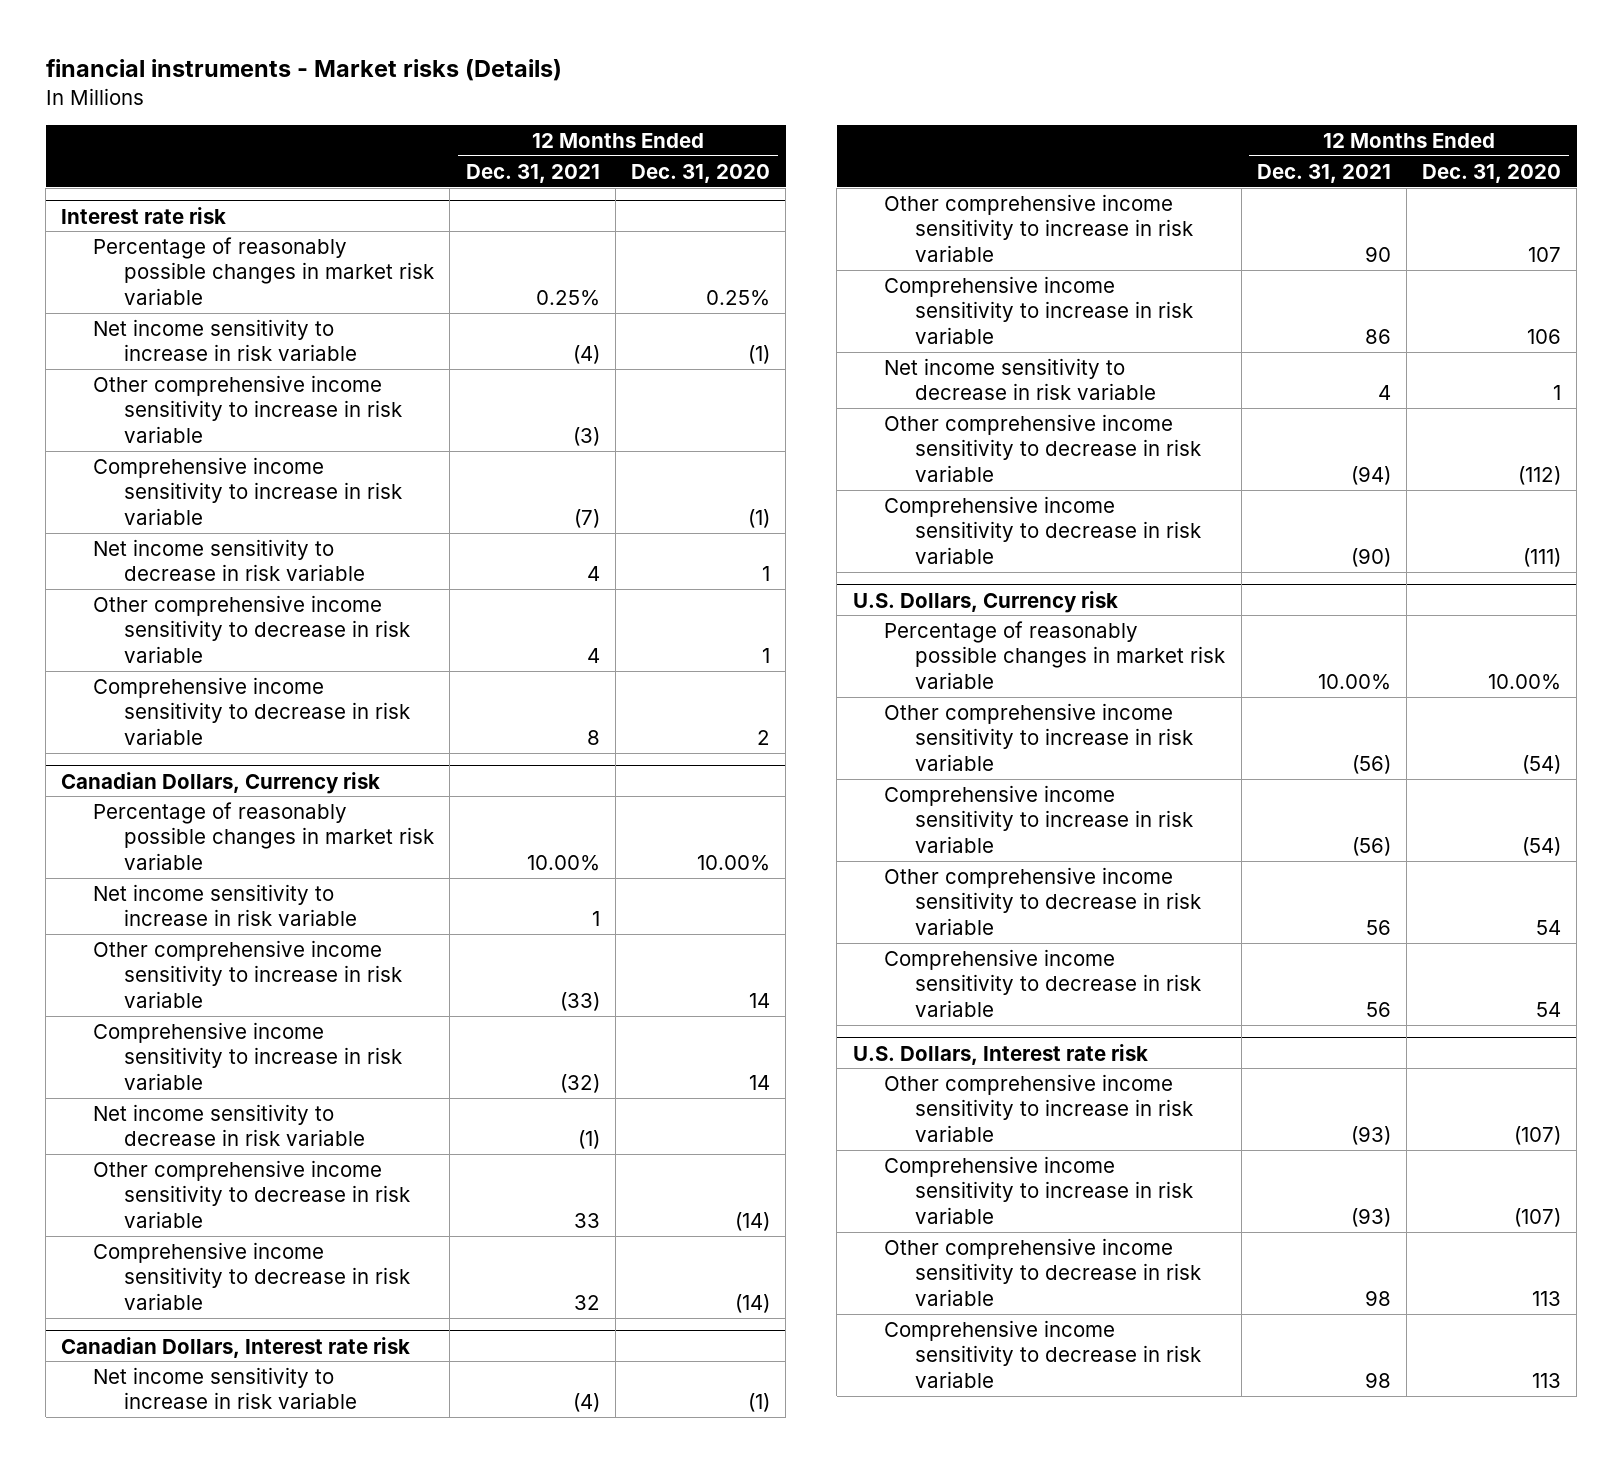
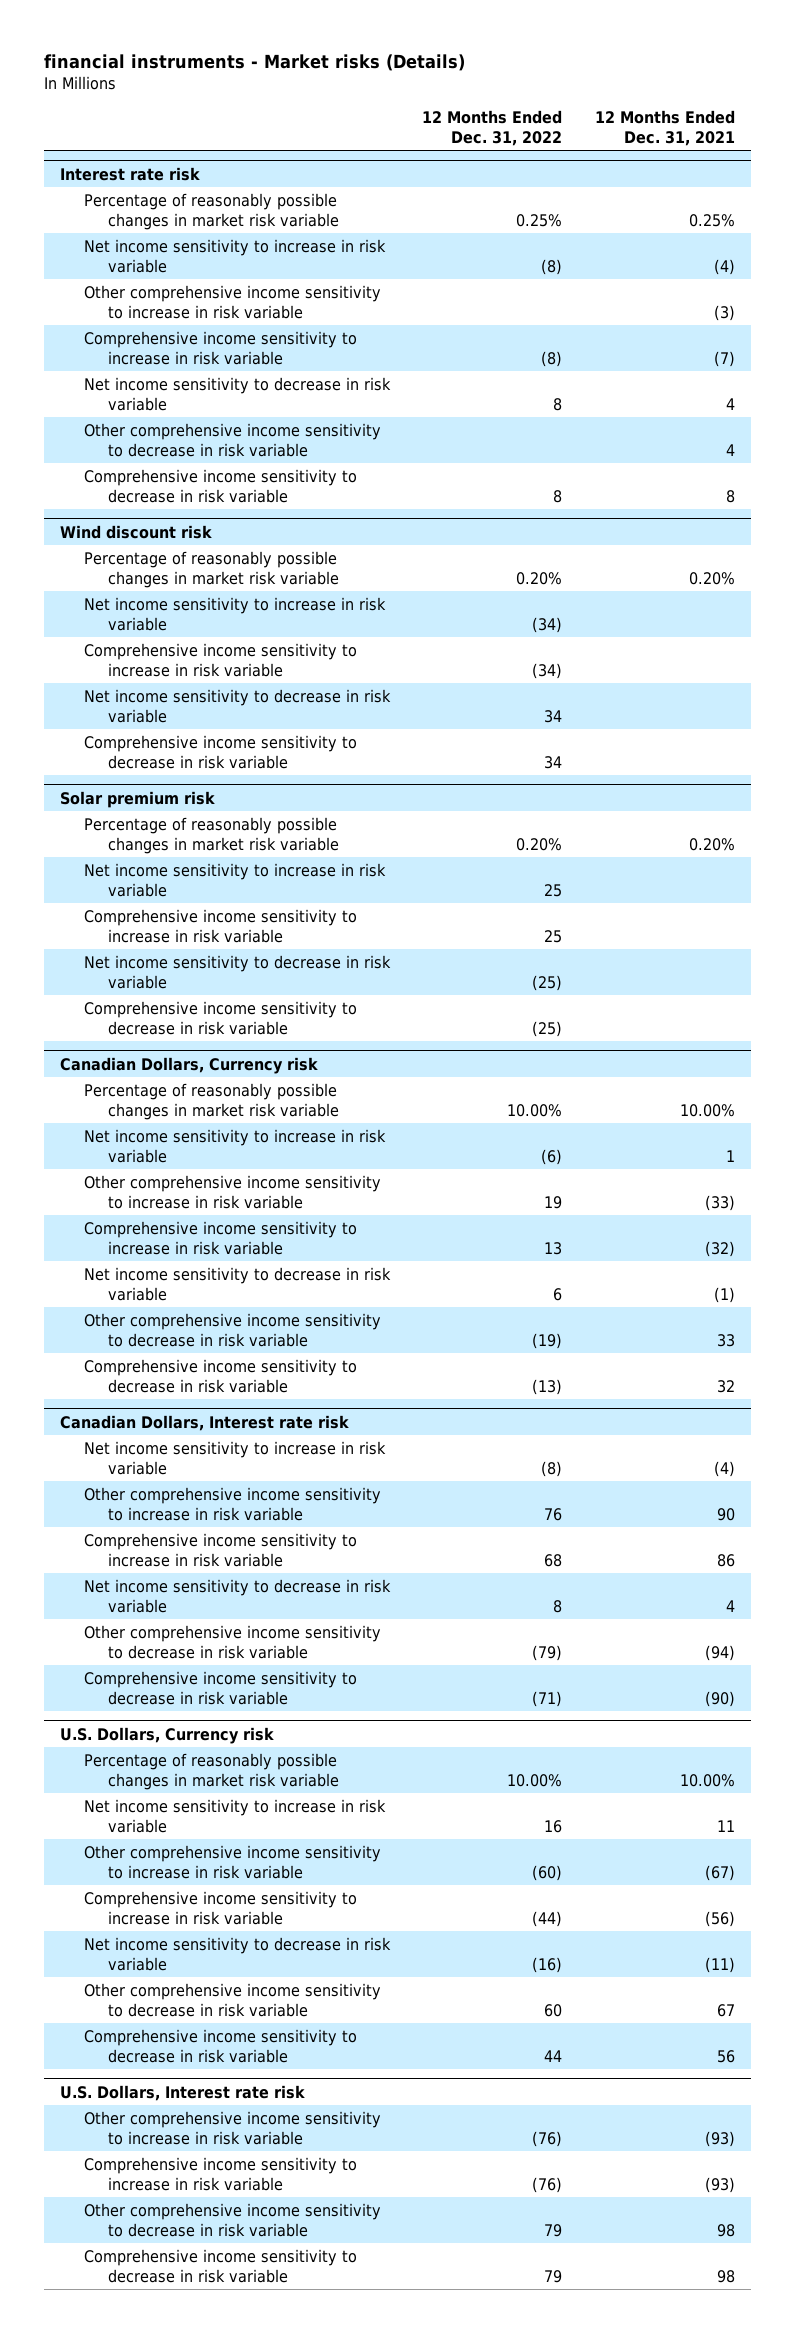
- | 12 Months Ended Dec. 31, 2021 | 12 Months Ended Dec. 31, 2020
+ | 12 Months Ended Dec. 31, 2022 | 12 Months Ended Dec. 31, 2021
+ Wind discount risk
+ Percentage of reasonably possible changes in market risk variable | 0.20% | 0.20%
+ Net income sensitivity to increase in risk variable | (34) |
+ Comprehensive income sensitivity to increase in risk variable | (34) |
+ Net income sensitivity to decrease in risk variable | 34 |
+ Comprehensive income sensitivity to decrease in risk variable | 34 |
+ Solar premium risk
+ Percentage of reasonably possible changes in market risk variable | 0.20% | 0.20%
+ Net income sensitivity to increase in risk variable | 25 |
+ Comprehensive income sensitivity to increase in risk variable | 25 |
+ Net income sensitivity to decrease in risk variable | (25) |
+ Comprehensive income sensitivity to decrease in risk variable | (25) |
@ U.S. Dollars, Currency risk
- Other comprehensive income sensitivity to increase in risk variable | (56) | (54)
+ Net income sensitivity to increase in risk variable | 16 | 11
+ Other comprehensive income sensitivity to increase in risk variable | (60) | (67)
- Other comprehensive income sensitivity to decrease in risk variable | 56 | 54
+ Net income sensitivity to decrease in risk variable | (16) | (11)
+ Other comprehensive income sensitivity to decrease in risk variable | 60 | 67

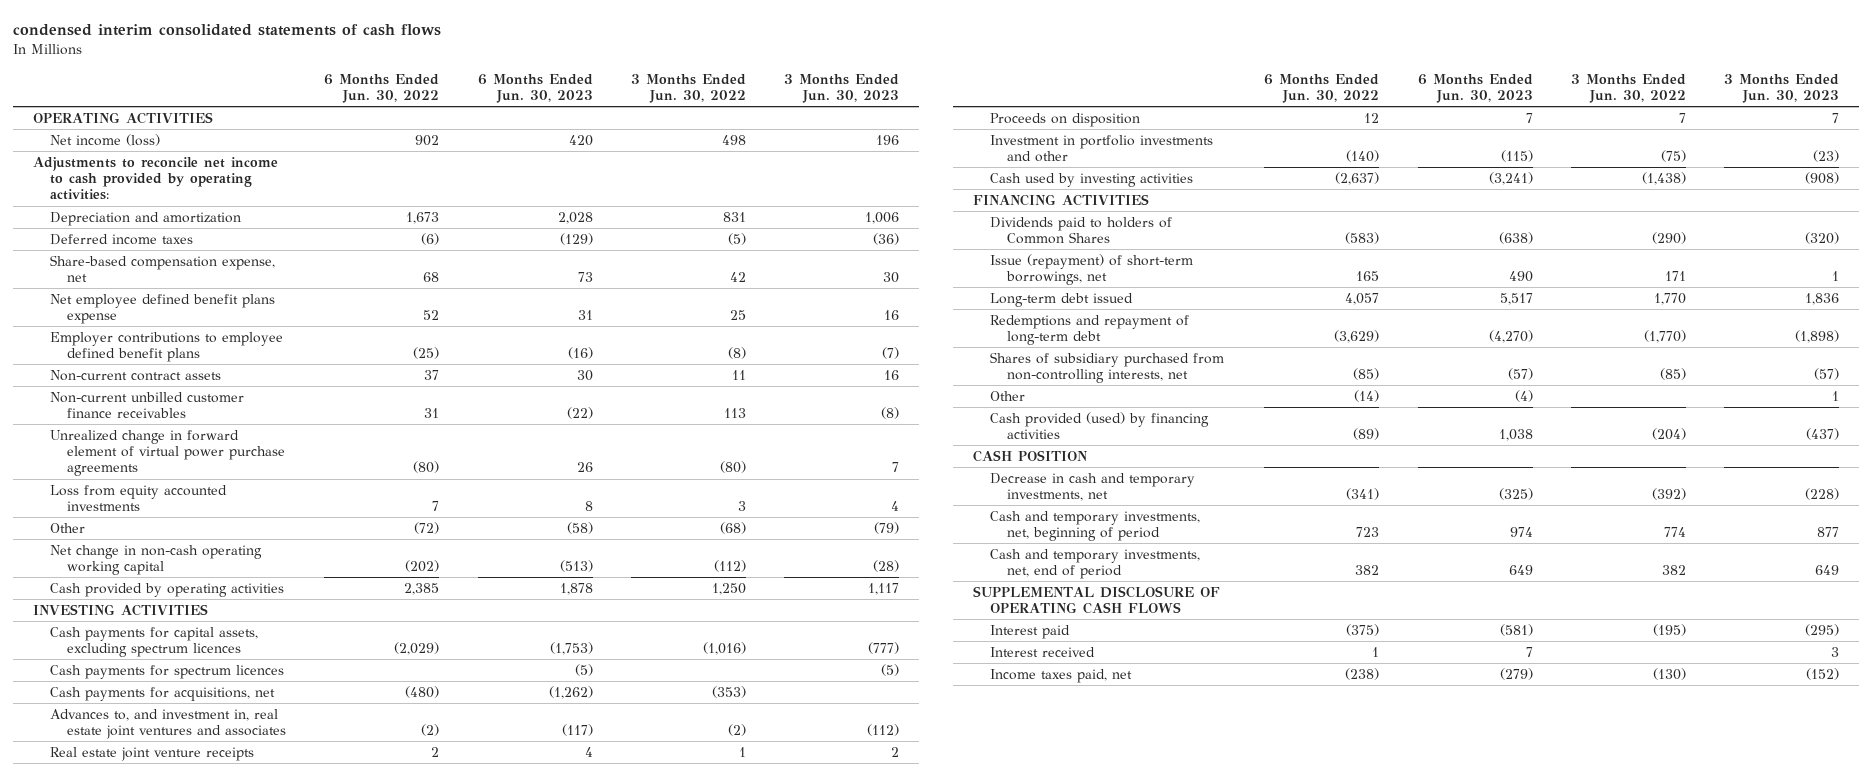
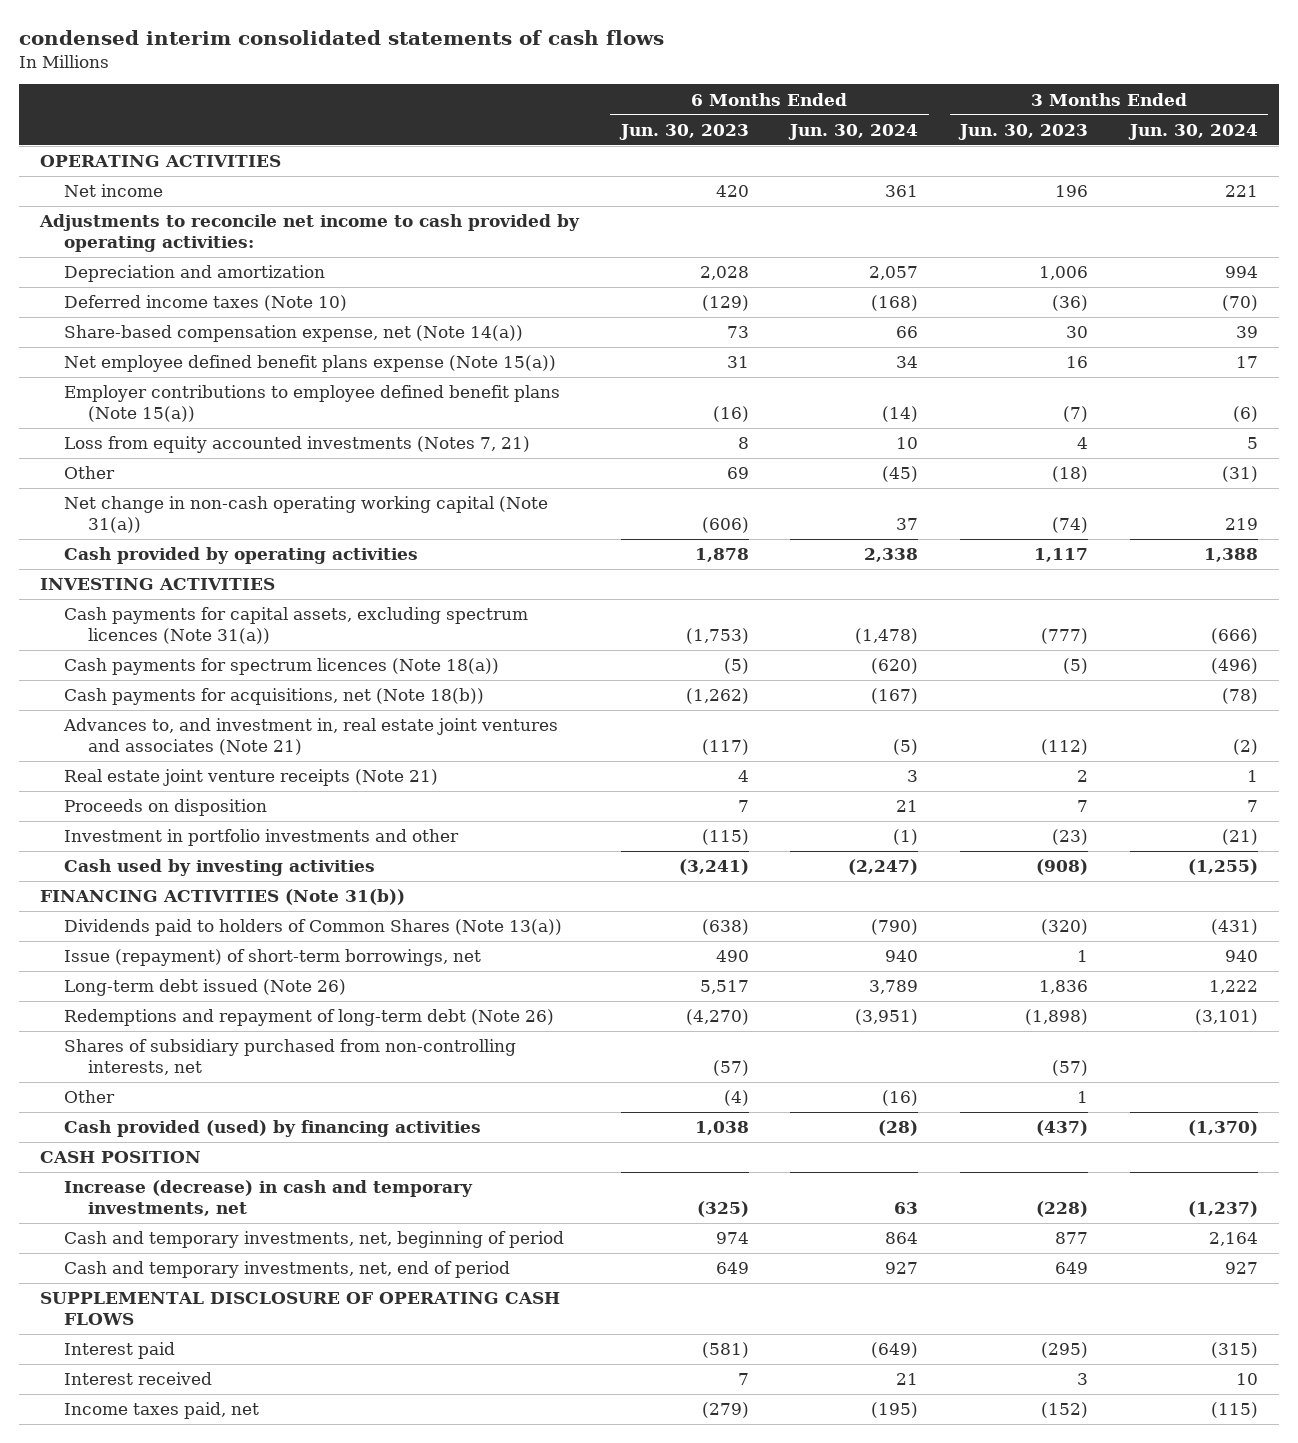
- | 6 Months Ended Jun. 30, 2022 | 6 Months Ended Jun. 30, 2023 | 3 Months Ended Jun. 30, 2022 | 3 Months Ended Jun. 30, 2023
+ | 6 Months Ended Jun. 30, 2023 | 6 Months Ended Jun. 30, 2024 | 3 Months Ended Jun. 30, 2023 | 3 Months Ended Jun. 30, 2024
- Net income (loss) | 902 | 420 | 498 | 196
+ Net income | 420 | 361 | 196 | 221
- Deferred income taxes | (6) | (129) | (5) | (36)
- Share-based compensation expense, net | 68 | 73 | 42 | 30
- Net employee defined benefit plans expense | 52 | 31 | 25 | 16
- Employer contributions to employee defined benefit plans | (25) | (16) | (8) | (7)
- Non-current contract assets | 37 | 30 | 11 | 16
- Non-current unbilled customer finance receivables | 31 | (22) | 113 | (8)
- Unrealized change in forward element of virtual power purchase agreements | (80) | 26 | (80) | 7
- Loss from equity accounted investments | 7 | 8 | 3 | 4
- Other | (72) | (58) | (68) | (79)
- Net change in non-cash operating working capital | (202) | (513) | (112) | (28)
+ Deferred income taxes (Note 10) | (129) | (168) | (36) | (70)
+ Share-based compensation expense, net (Note 14(a)) | 73 | 66 | 30 | 39
+ Net employee defined benefit plans expense (Note 15(a)) | 31 | 34 | 16 | 17
+ Employer contributions to employee defined benefit plans (Note 15(a)) | (16) | (14) | (7) | (6)
+ Loss from equity accounted investments (Notes 7, 21) | 8 | 10 | 4 | 5
+ Other | 69 | (45) | (18) | (31)
+ Net change in non-cash operating working capital (Note 31(a)) | (606) | 37 | (74) | 219
- Cash payments for capital assets, excluding spectrum licences | (2,029) | (1,753) | (1,016) | (777)
- Cash payments for spectrum licences | | (5) | | (5)
- Cash payments for acquisitions, net | (480) | (1,262) | (353) |
- Advances to, and investment in, real estate joint ventures and associates | (2) | (117) | (2) | (112)
- Real estate joint venture receipts | 2 | 4 | 1 | 2
+ Cash payments for capital assets, excluding spectrum licences (Note 31(a)) | (1,753) | (1,478) | (777) | (666)
+ Cash payments for spectrum licences (Note 18(a)) | (5) | (620) | (5) | (496)
+ Cash payments for acquisitions, net (Note 18(b)) | (1,262) | (167) | | (78)
+ Advances to, and investment in, real estate joint ventures and associates (Note 21) | (117) | (5) | (112) | (2)
+ Real estate joint venture receipts (Note 21) | 4 | 3 | 2 | 1
- FINANCING ACTIVITIES
- Dividends paid to holders of Common Shares | (583) | (638) | (290) | (320)
+ FINANCING ACTIVITIES (Note 31(b))
+ Dividends paid to holders of Common Shares (Note 13(a)) | (638) | (790) | (320) | (431)
- Long-term debt issued | 4,057 | 5,517 | 1,770 | 1,836
- Redemptions and repayment of long-term debt | (3,629) | (4,270) | (1,770) | (1,898)
+ Long-term debt issued (Note 26) | 5,517 | 3,789 | 1,836 | 1,222
+ Redemptions and repayment of long-term debt (Note 26) | (4,270) | (3,951) | (1,898) | (3,101)
- Decrease in cash and temporary investments, net | (341) | (325) | (392) | (228)
+ Increase (decrease) in cash and temporary investments, net | (325) | 63 | (228) | (1,237)

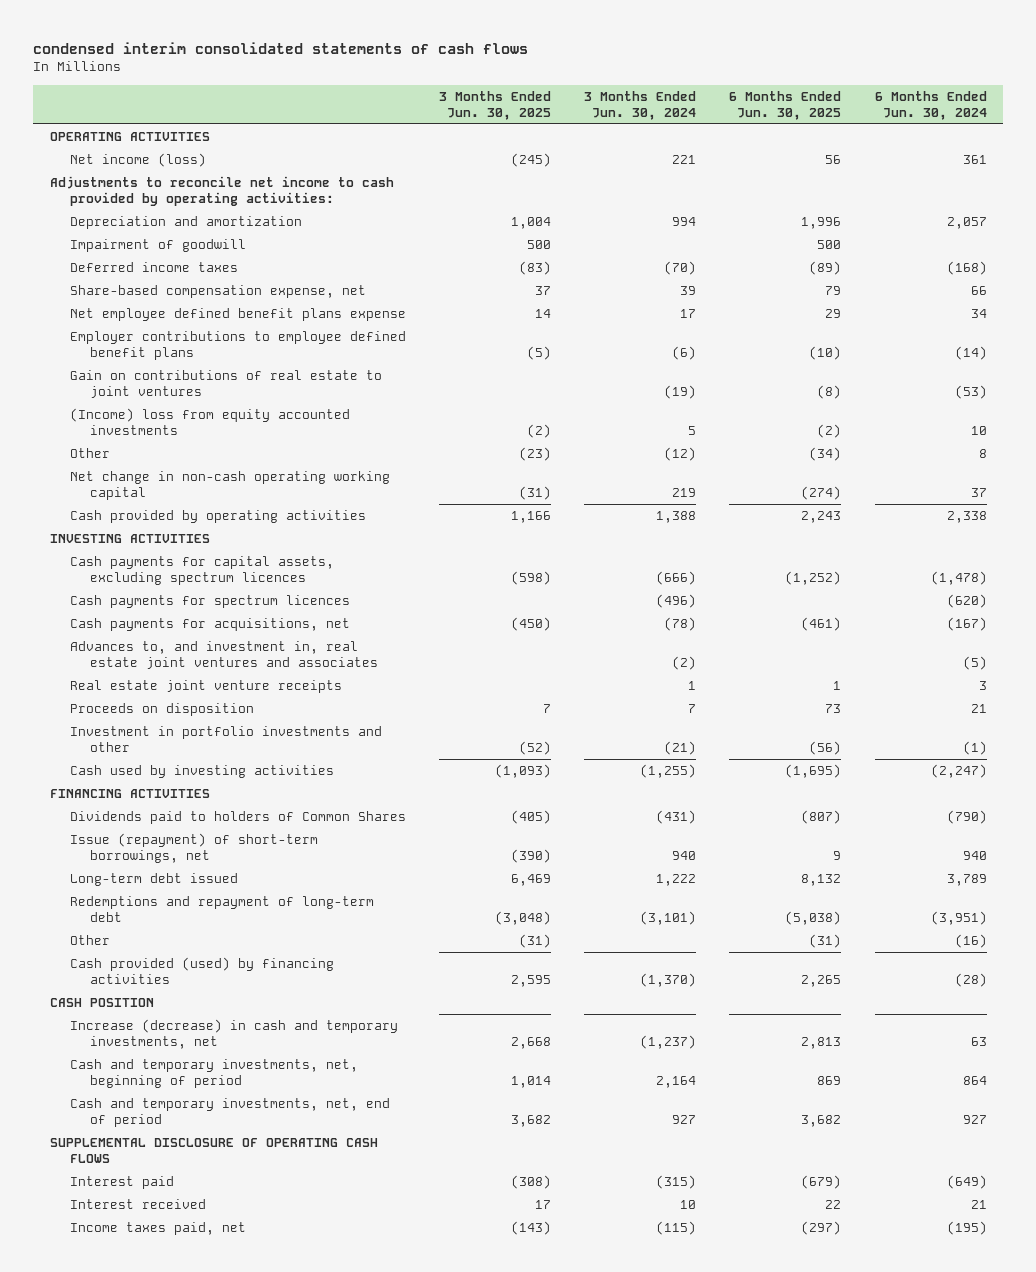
- | 6 Months Ended Jun. 30, 2023 | 6 Months Ended Jun. 30, 2024 | 3 Months Ended Jun. 30, 2023 | 3 Months Ended Jun. 30, 2024
+ | 3 Months Ended Jun. 30, 2025 | 3 Months Ended Jun. 30, 2024 | 6 Months Ended Jun. 30, 2025 | 6 Months Ended Jun. 30, 2024
- Net income | 420 | 361 | 196 | 221
+ Net income (loss) | (245) | 221 | 56 | 361
- Deferred income taxes (Note 10) | (129) | (168) | (36) | (70)
- Share-based compensation expense, net (Note 14(a)) | 73 | 66 | 30 | 39
- Net employee defined benefit plans expense (Note 15(a)) | 31 | 34 | 16 | 17
- Employer contributions to employee defined benefit plans (Note 15(a)) | (16) | (14) | (7) | (6)
- Loss from equity accounted investments (Notes 7, 21) | 8 | 10 | 4 | 5
- Other | 69 | (45) | (18) | (31)
- Net change in non-cash operating working capital (Note 31(a)) | (606) | 37 | (74) | 219
+ Impairment of goodwill | 500 | | 500 |
+ Deferred income taxes | (83) | (70) | (89) | (168)
+ Share-based compensation expense, net | 37 | 39 | 79 | 66
+ Net employee defined benefit plans expense | 14 | 17 | 29 | 34
+ Employer contributions to employee defined benefit plans | (5) | (6) | (10) | (14)
+ Gain on contributions of real estate to joint ventures | | (19) | (8) | (53)
+ (Income) loss from equity accounted investments | (2) | 5 | (2) | 10
+ Other | (23) | (12) | (34) | 8
+ Net change in non-cash operating working capital | (31) | 219 | (274) | 37
- Cash payments for capital assets, excluding spectrum licences (Note 31(a)) | (1,753) | (1,478) | (777) | (666)
- Cash payments for spectrum licences (Note 18(a)) | (5) | (620) | (5) | (496)
- Cash payments for acquisitions, net (Note 18(b)) | (1,262) | (167) | | (78)
- Advances to, and investment in, real estate joint ventures and associates (Note 21) | (117) | (5) | (112) | (2)
- Real estate joint venture receipts (Note 21) | 4 | 3 | 2 | 1
+ Cash payments for capital assets, excluding spectrum licences | (598) | (666) | (1,252) | (1,478)
+ Cash payments for spectrum licences | | (496) | | (620)
+ Cash payments for acquisitions, net | (450) | (78) | (461) | (167)
+ Advances to, and investment in, real estate joint ventures and associates | | (2) | | (5)
+ Real estate joint venture receipts | | 1 | 1 | 3
- FINANCING ACTIVITIES (Note 31(b))
- Dividends paid to holders of Common Shares (Note 13(a)) | (638) | (790) | (320) | (431)
+ FINANCING ACTIVITIES
+ Dividends paid to holders of Common Shares | (405) | (431) | (807) | (790)
- Long-term debt issued (Note 26) | 5,517 | 3,789 | 1,836 | 1,222
- Redemptions and repayment of long-term debt (Note 26) | (4,270) | (3,951) | (1,898) | (3,101)
- Shares of subsidiary purchased from non-controlling interests, net | (57) | | (57) |
+ Long-term debt issued | 6,469 | 1,222 | 8,132 | 3,789
+ Redemptions and repayment of long-term debt | (3,048) | (3,101) | (5,038) | (3,951)

